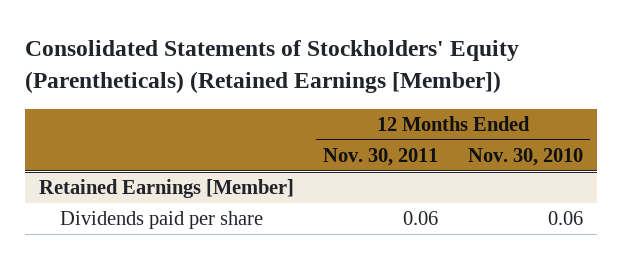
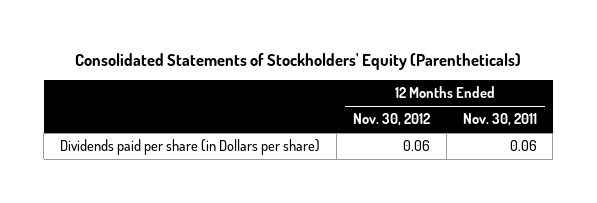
- Consolidated Statements of Stockholders' Equity (Parentheticals) (Retained Earnings [Member])
+ Consolidated Statements of Stockholders' Equity (Parentheticals)
- | 12 Months Ended Nov. 30, 2011 | 12 Months Ended Nov. 30, 2010
+ | 12 Months Ended Nov. 30, 2012 | 12 Months Ended Nov. 30, 2011
- Retained Earnings [Member]
- Dividends paid per share | 0.06 | 0.06
+ Dividends paid per share (in Dollars per share) | 0.06 | 0.06

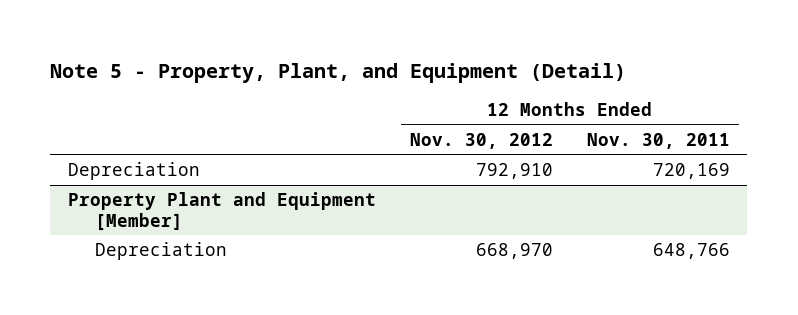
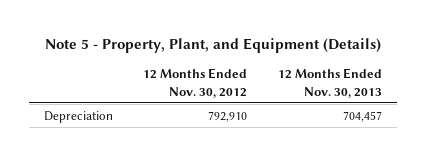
- Note 5 - Property, Plant, and Equipment (Detail)
+ Note 5 - Property, Plant, and Equipment (Details)
- | 12 Months Ended Nov. 30, 2012 | 12 Months Ended Nov. 30, 2011
+ | 12 Months Ended Nov. 30, 2012 | 12 Months Ended Nov. 30, 2013
- Property Plant and Equipment [Member]
- Depreciation | 668,970 | 648,766

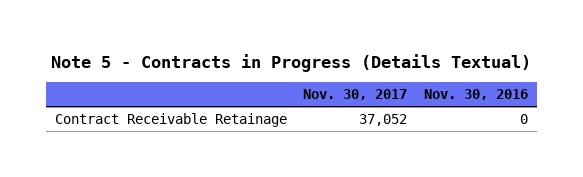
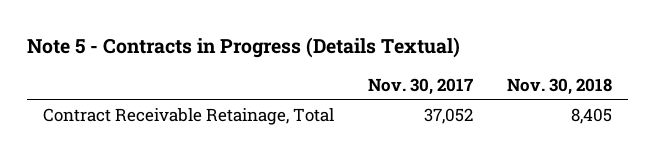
- | Nov. 30, 2017 | Nov. 30, 2016
+ | Nov. 30, 2017 | Nov. 30, 2018
- Contract Receivable Retainage | 37,052 | 0
+ Contract Receivable Retainage, Total | 37,052 | 8,405

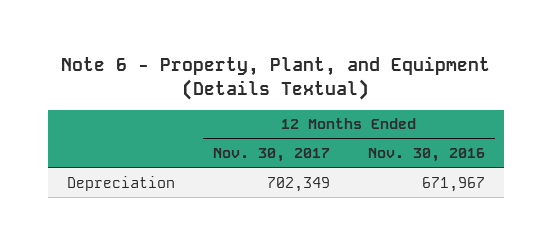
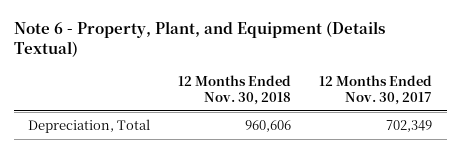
- | 12 Months Ended Nov. 30, 2017 | 12 Months Ended Nov. 30, 2016
+ | 12 Months Ended Nov. 30, 2018 | 12 Months Ended Nov. 30, 2017
- Depreciation | 702,349 | 671,967
+ Depreciation, Total | 960,606 | 702,349

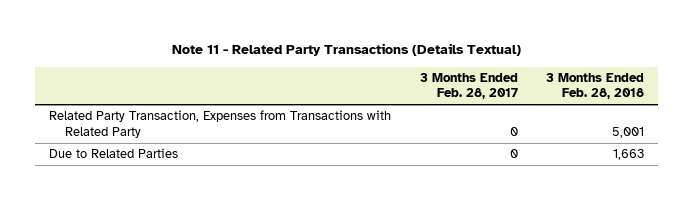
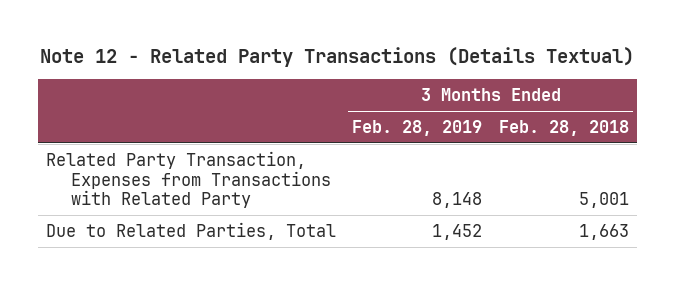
- Note 11 - Related Party Transactions (Details Textual)
+ Note 12 - Related Party Transactions (Details Textual)
- | 3 Months Ended Feb. 28, 2017 | 3 Months Ended Feb. 28, 2018
+ | 3 Months Ended Feb. 28, 2019 | 3 Months Ended Feb. 28, 2018
- Due to Related Parties | 0 | 1,663
+ Due to Related Parties, Total | 1,452 | 1,663

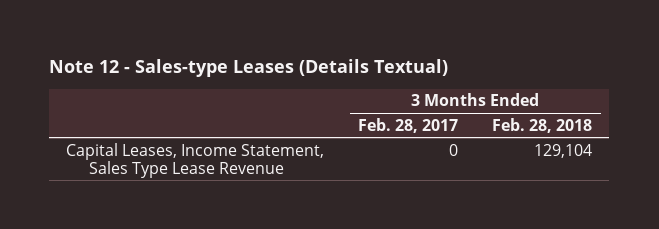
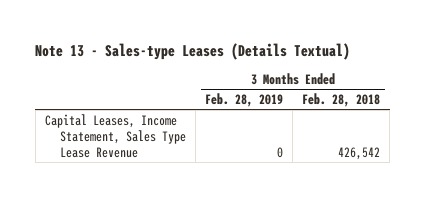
- Note 12 - Sales-type Leases (Details Textual)
+ Note 13 - Sales-type Leases (Details Textual)
- | 3 Months Ended Feb. 28, 2017 | 3 Months Ended Feb. 28, 2018
+ | 3 Months Ended Feb. 28, 2019 | 3 Months Ended Feb. 28, 2018
- Capital Leases, Income Statement, Sales Type Lease Revenue | 0 | 129,104
+ Capital Leases, Income Statement, Sales Type Lease Revenue | 0 | 426,542

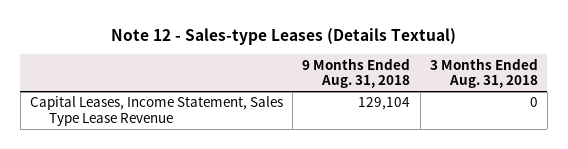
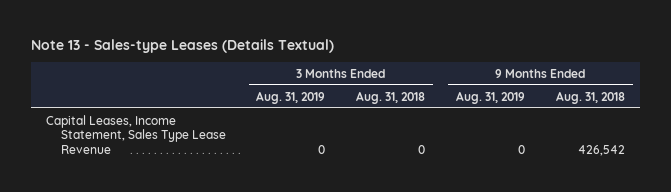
- Note 12 - Sales-type Leases (Details Textual)
+ Note 13 - Sales-type Leases (Details Textual)
- | 9 Months Ended Aug. 31, 2018 | 3 Months Ended Aug. 31, 2018
+ | 3 Months Ended Aug. 31, 2019 | 3 Months Ended Aug. 31, 2018 | 9 Months Ended Aug. 31, 2019 | 9 Months Ended Aug. 31, 2018
- Capital Leases, Income Statement, Sales Type Lease Revenue | 129,104 | 0
+ Capital Leases, Income Statement, Sales Type Lease Revenue | 0 | 0 | 0 | 426,542

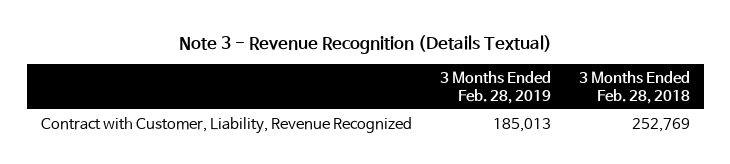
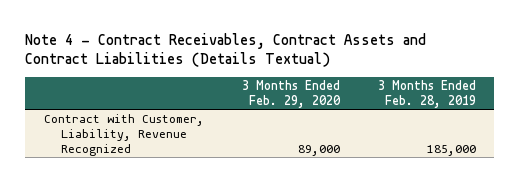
- Note 3 - Revenue Recognition (Details Textual)
+ Note 4 - Contract Receivables, Contract Assets and Contract Liabilities (Details Textual)
- | 3 Months Ended Feb. 28, 2019 | 3 Months Ended Feb. 28, 2018
+ | 3 Months Ended Feb. 29, 2020 | 3 Months Ended Feb. 28, 2019
- Contract with Customer, Liability, Revenue Recognized | 185,013 | 252,769
+ Contract with Customer, Liability, Revenue Recognized | 89,000 | 185,000

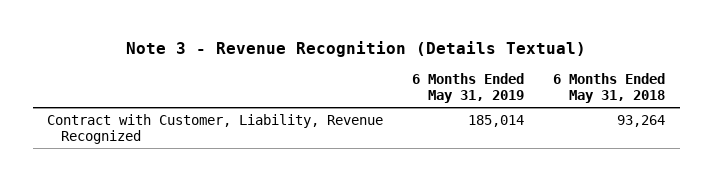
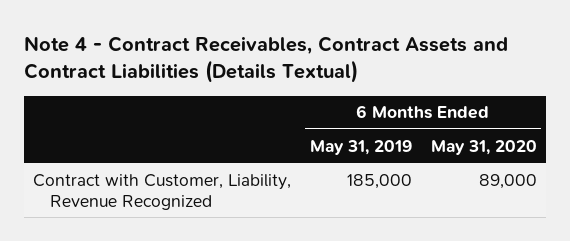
- Note 3 - Revenue Recognition (Details Textual)
+ Note 4 - Contract Receivables, Contract Assets and Contract Liabilities (Details Textual)
- | 6 Months Ended May 31, 2019 | 6 Months Ended May 31, 2018
+ | 6 Months Ended May 31, 2019 | 6 Months Ended May 31, 2020
- Contract with Customer, Liability, Revenue Recognized | 185,014 | 93,264
+ Contract with Customer, Liability, Revenue Recognized | 185,000 | 89,000

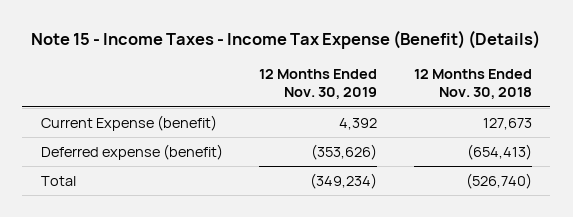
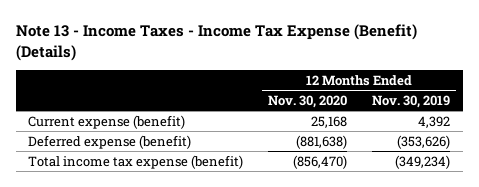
- Note 15 - Income Taxes - Income Tax Expense (Benefit) (Details)
+ Note 13 - Income Taxes - Income Tax Expense (Benefit) (Details)
- | 12 Months Ended Nov. 30, 2019 | 12 Months Ended Nov. 30, 2018
+ | 12 Months Ended Nov. 30, 2020 | 12 Months Ended Nov. 30, 2019
- Current Expense (benefit) | 4,392 | 127,673
+ Current expense (benefit) | 25,168 | 4,392
- Total | (349,234) | (526,740)
+ Total income tax expense (benefit) | (856,470) | (349,234)

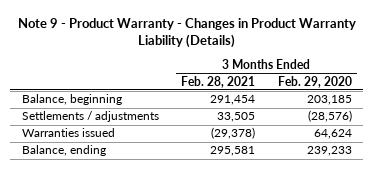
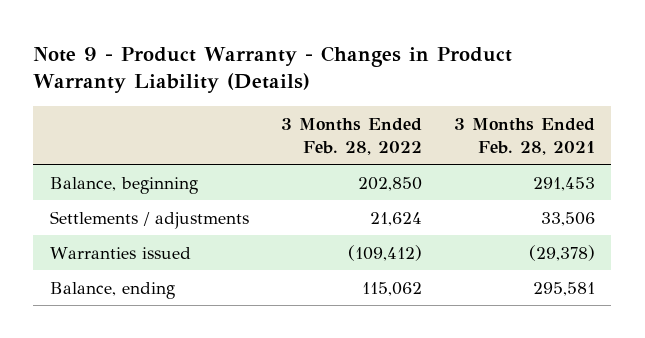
- | 3 Months Ended Feb. 28, 2021 | 3 Months Ended Feb. 29, 2020
+ | 3 Months Ended Feb. 28, 2022 | 3 Months Ended Feb. 28, 2021
- Balance, beginning | 291,454 | 203,185
- Settlements / adjustments | 33,505 | (28,576)
+ Balance, beginning | 202,850 | 291,453
+ Settlements / adjustments | 21,624 | 33,506

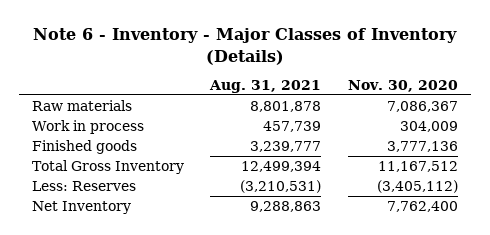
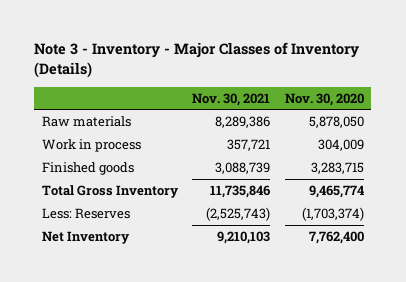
- Note 6 - Inventory - Major Classes of Inventory (Details)
+ Note 3 - Inventory - Major Classes of Inventory (Details)
- | Aug. 31, 2021 | Nov. 30, 2020
+ | Nov. 30, 2021 | Nov. 30, 2020
- Raw materials | 8,801,878 | 7,086,367
+ Raw materials | 8,289,386 | 5,878,050
- Finished goods | 3,239,777 | 3,777,136
- Total Gross Inventory | 12,499,394 | 11,167,512
- Less: Reserves | (3,210,531) | (3,405,112)
+ Finished goods | 3,088,739 | 3,283,715
+ Total Gross Inventory | 11,735,846 | 9,465,774
+ Less: Reserves | (2,525,743) | (1,703,374)

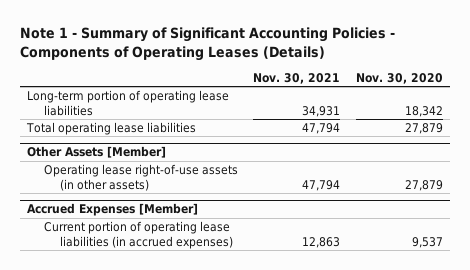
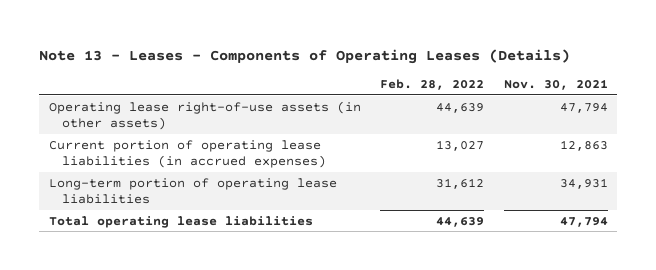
- Note 1 - Summary of Significant Accounting Policies - Components of Operating Leases (Details)
+ Note 13 - Leases - Components of Operating Leases (Details)
- | Nov. 30, 2021 | Nov. 30, 2020
+ | Feb. 28, 2022 | Nov. 30, 2021
- Other Assets [Member]
- Accrued Expenses [Member]
moved down: Long-term portion of operating lease liabilities | 31,612 | 34,931
moved down: Total operating lease liabilities | 44,639 | 47,794

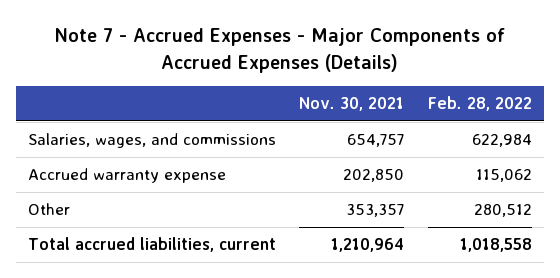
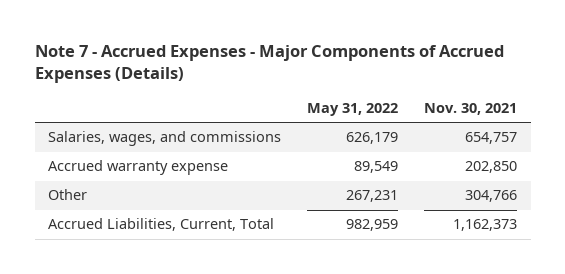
- | Nov. 30, 2021 | Feb. 28, 2022
+ | May 31, 2022 | Nov. 30, 2021
- Other | 353,357 | 280,512
- Total accrued liabilities, current | 1,210,964 | 1,018,558
+ Other | 267,231 | 304,766
+ Accrued Liabilities, Current, Total | 982,959 | 1,162,373

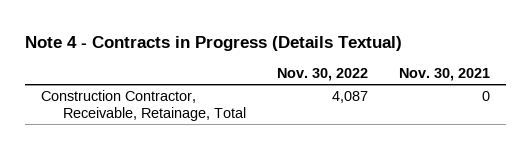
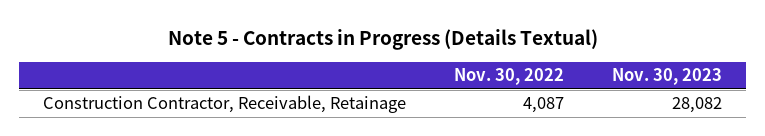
- Note 4 - Contracts in Progress (Details Textual)
+ Note 5 - Contracts in Progress (Details Textual)
- | Nov. 30, 2022 | Nov. 30, 2021
+ | Nov. 30, 2022 | Nov. 30, 2023
- Construction Contractor, Receivable, Retainage, Total | 4,087 | 0
+ Construction Contractor, Receivable, Retainage | 4,087 | 28,082

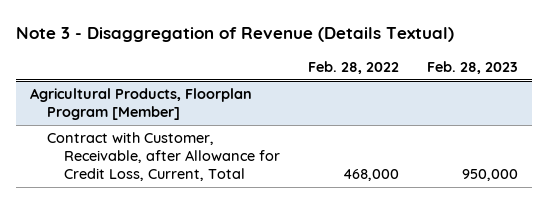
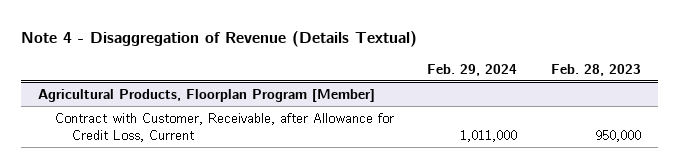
- Note 3 - Disaggregation of Revenue (Details Textual)
+ Note 4 - Disaggregation of Revenue (Details Textual)
- | Feb. 28, 2022 | Feb. 28, 2023
+ | Feb. 29, 2024 | Feb. 28, 2023
@ Agricultural Products, Floorplan Program [Member]
- Contract with Customer, Receivable, after Allowance for Credit Loss, Current, Total | 468,000 | 950,000
+ Contract with Customer, Receivable, after Allowance for Credit Loss, Current | 1,011,000 | 950,000

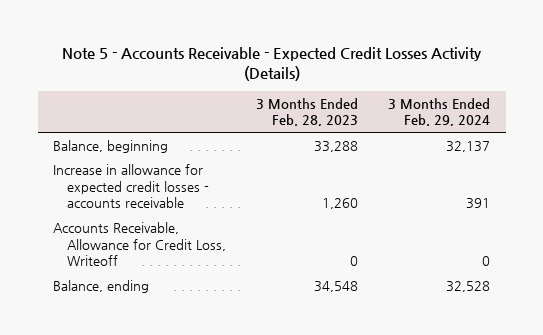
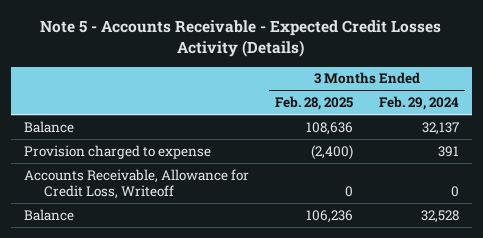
- | 3 Months Ended Feb. 28, 2023 | 3 Months Ended Feb. 29, 2024
+ | 3 Months Ended Feb. 28, 2025 | 3 Months Ended Feb. 29, 2024
- Balance, beginning | 33,288 | 32,137
- Increase in allowance for expected credit losses - accounts receivable | 1,260 | 391
+ Balance | 108,636 | 32,137
+ Provision charged to expense | (2,400) | 391
- Balance, ending | 34,548 | 32,528
+ Balance | 106,236 | 32,528

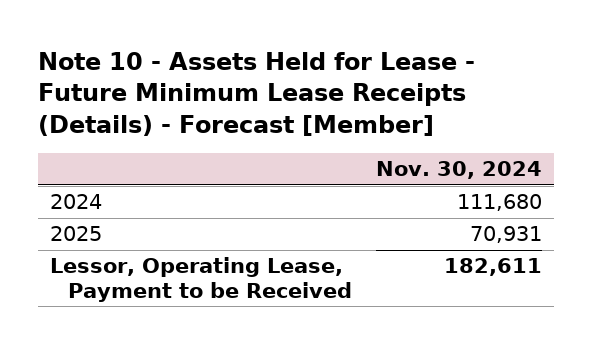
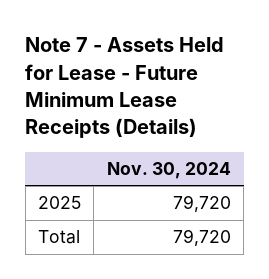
- Note 10 - Assets Held for Lease - Future Minimum Lease Receipts (Details) - Forecast [Member]
+ Note 7 - Assets Held for Lease - Future Minimum Lease Receipts (Details)
- 2024 | 111,680
- 2025 | 70,931
- Lessor, Operating Lease, Payment to be Received | 182,611
+ 2025 | 79,720
+ Total | 79,720

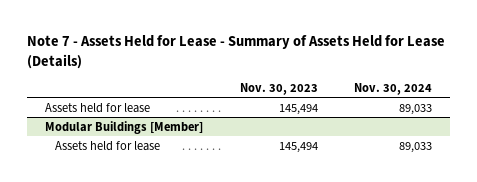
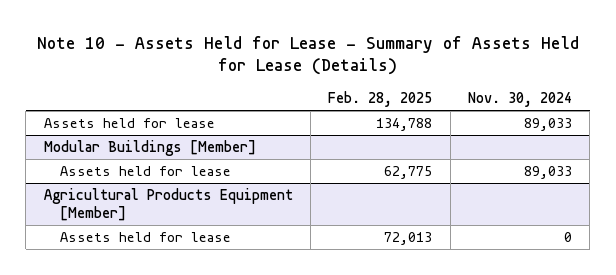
- Note 7 - Assets Held for Lease - Summary of Assets Held for Lease (Details)
+ Note 10 - Assets Held for Lease - Summary of Assets Held for Lease (Details)
- | Nov. 30, 2023 | Nov. 30, 2024
+ | Feb. 28, 2025 | Nov. 30, 2024
+ Agricultural Products Equipment [Member]
+ Assets held for lease | 72,013 | 0

